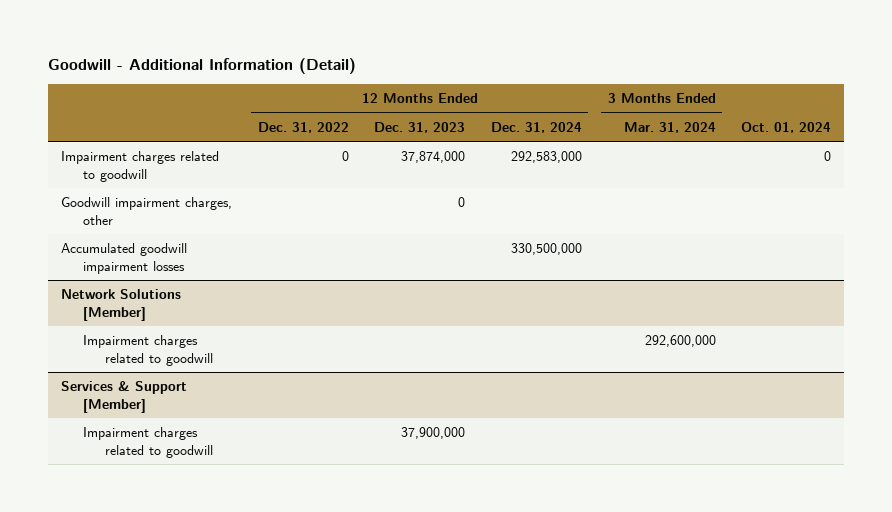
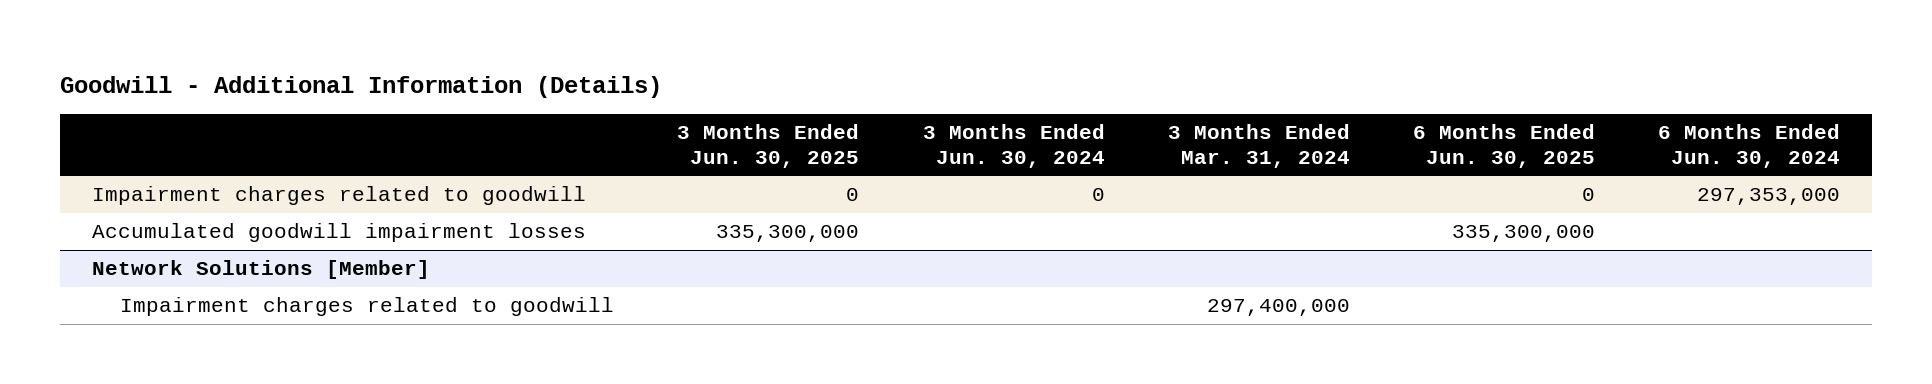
- Goodwill - Additional Information (Detail)
+ Goodwill - Additional Information (Details)
- | 12 Months Ended Dec. 31, 2022 | 12 Months Ended Dec. 31, 2023 | 12 Months Ended Dec. 31, 2024 | 3 Months Ended Mar. 31, 2024 | Oct. 01, 2024
+ | 3 Months Ended Jun. 30, 2025 | 3 Months Ended Jun. 30, 2024 | 3 Months Ended Mar. 31, 2024 | 6 Months Ended Jun. 30, 2025 | 6 Months Ended Jun. 30, 2024
- Goodwill impairment charges, other | | 0 | | |
@ Network Solutions [Member]
- Impairment charges related to goodwill | | | | 292,600,000 |
- Services & Support [Member]
- Impairment charges related to goodwill | | 37,900,000 | | |
@ Network Solutions [Member]
+ Impairment charges related to goodwill | | | 297,400,000 | |

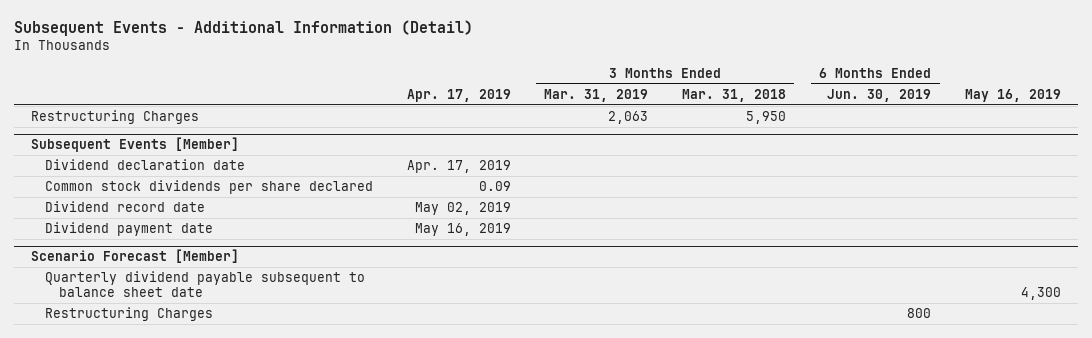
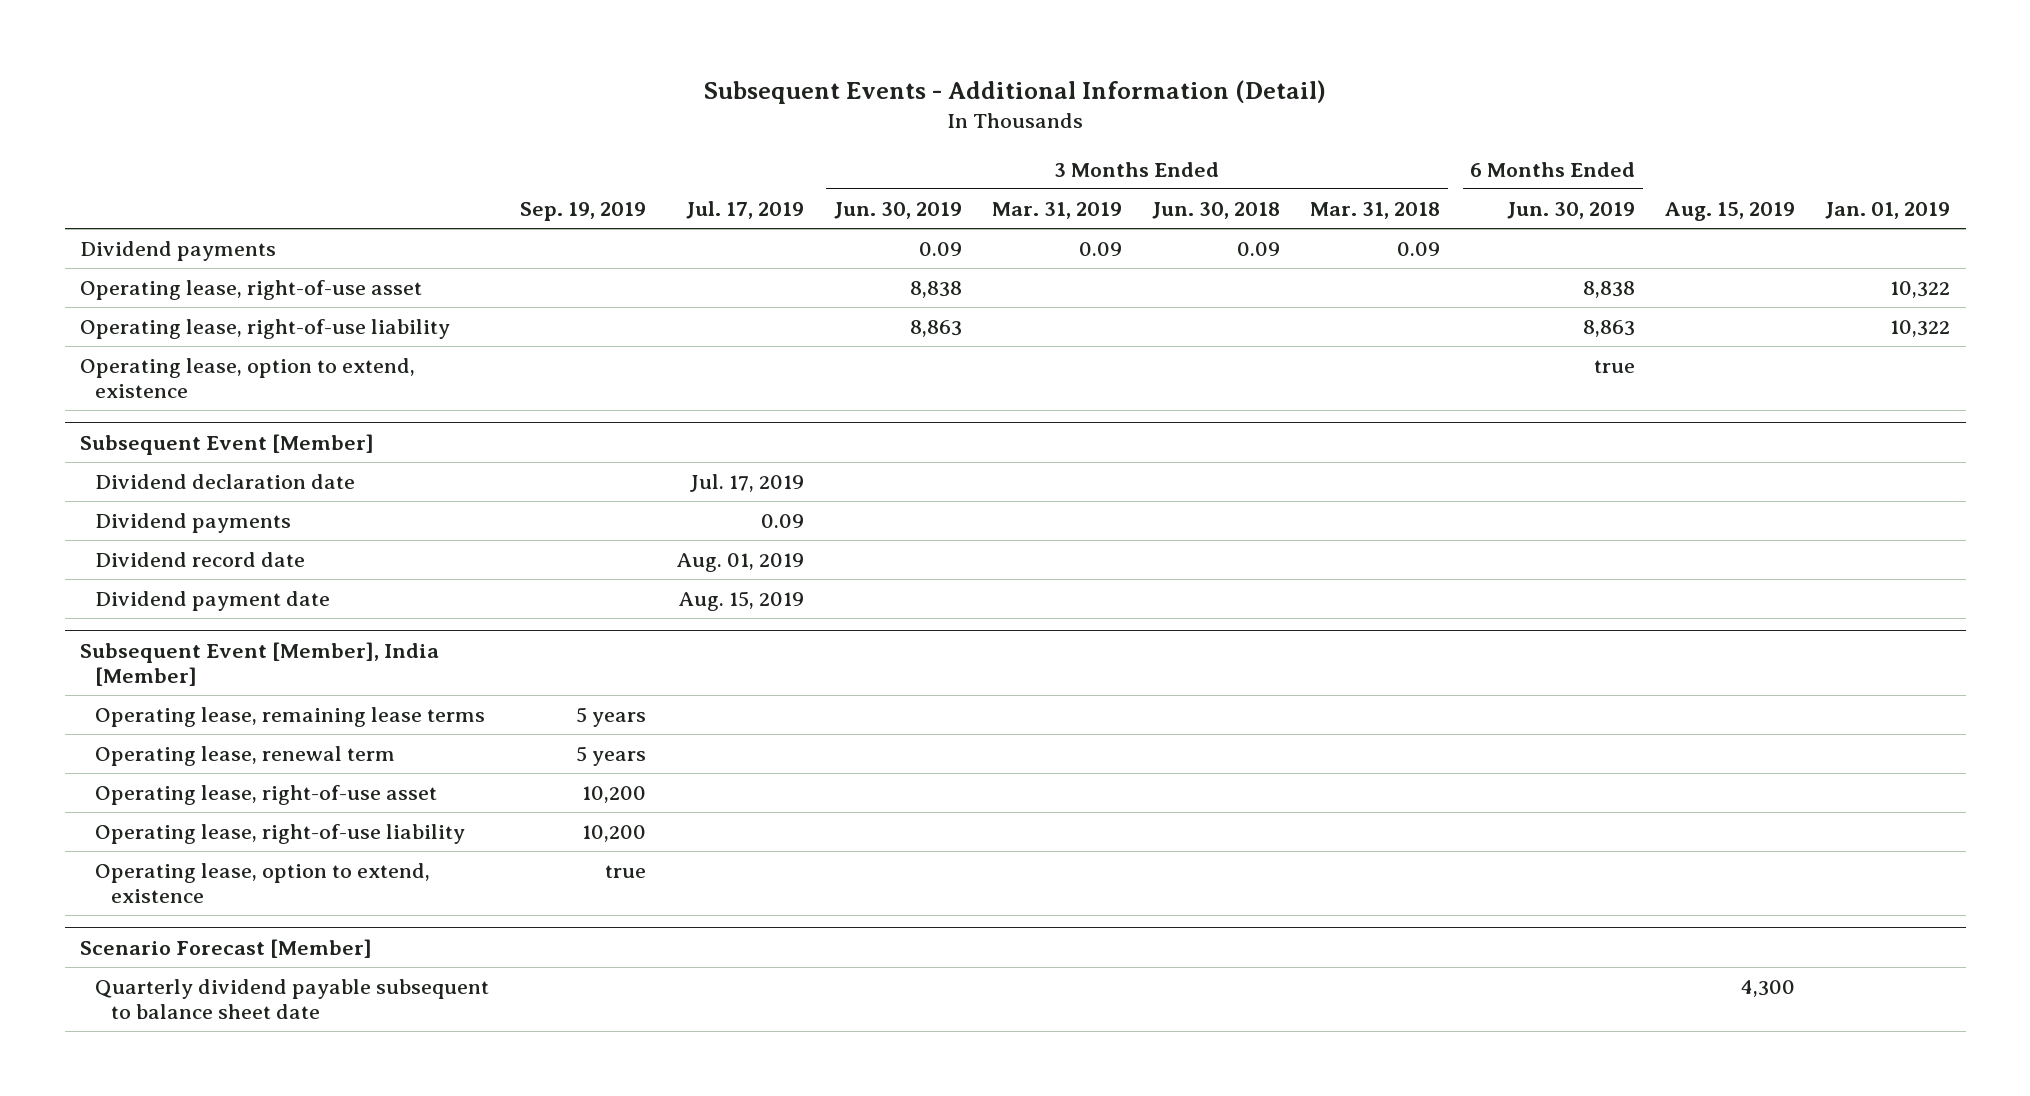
- | Apr. 17, 2019 | 3 Months Ended Mar. 31, 2019 | 3 Months Ended Mar. 31, 2018 | 6 Months Ended Jun. 30, 2019 | May 16, 2019
+ | Sep. 19, 2019 | Jul. 17, 2019 | 3 Months Ended Jun. 30, 2019 | 3 Months Ended Mar. 31, 2019 | 3 Months Ended Jun. 30, 2018 | 3 Months Ended Mar. 31, 2018 | 6 Months Ended Jun. 30, 2019 | Aug. 15, 2019 | Jan. 01, 2019
- Restructuring Charges | | 2,063 | 5,950 | |
- Subsequent Events [Member]
+ Dividend payments | | | 0.09 | 0.09 | 0.09 | 0.09 | | |
+ Operating lease, right-of-use asset | | | 8,838 | | | | 8,838 | | 10,322
+ Operating lease, right-of-use liability | | | 8,863 | | | | 8,863 | | 10,322
+ Operating lease, option to extend, existence | | | | | | | true | |
+ Subsequent Event [Member]
- Common stock dividends per share declared | 0.09 | | | |
+ Dividend payments | | 0.09 | | | | | | |
+ Subsequent Event [Member], India [Member]
+ Operating lease, remaining lease terms | 5 years | | | | | | | |
+ Operating lease, renewal term | 5 years | | | | | | | |
+ Operating lease, right-of-use asset | 10,200 | | | | | | | |
+ Operating lease, right-of-use liability | 10,200 | | | | | | | |
+ Operating lease, option to extend, existence | true | | | | | | | |
@ Scenario Forecast [Member]
- Restructuring Charges | | | | 800 |

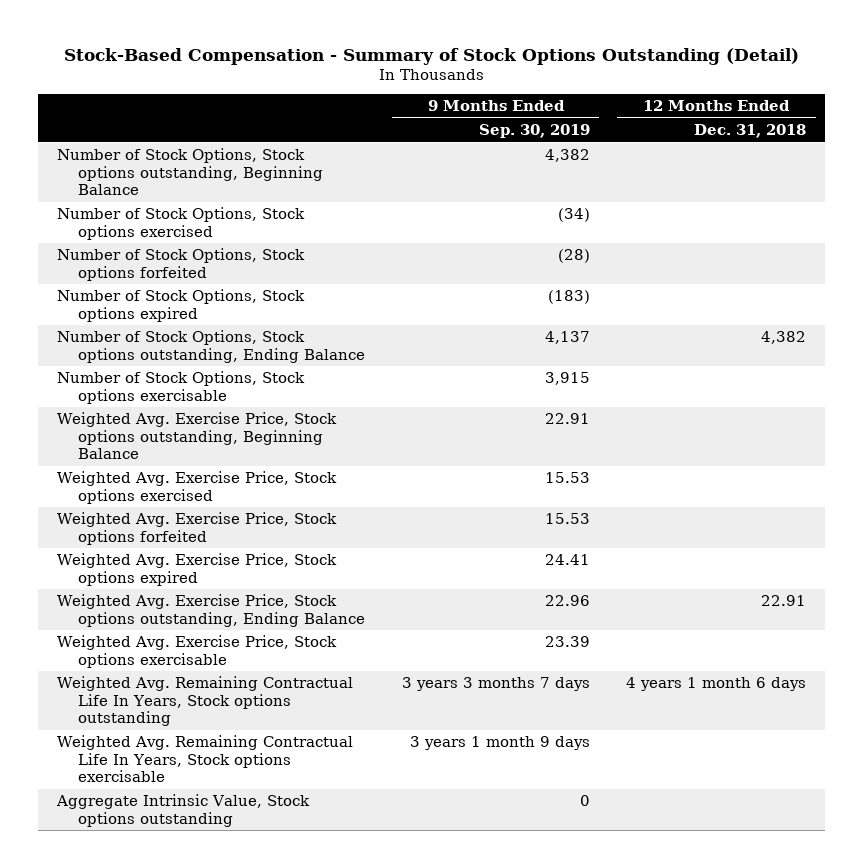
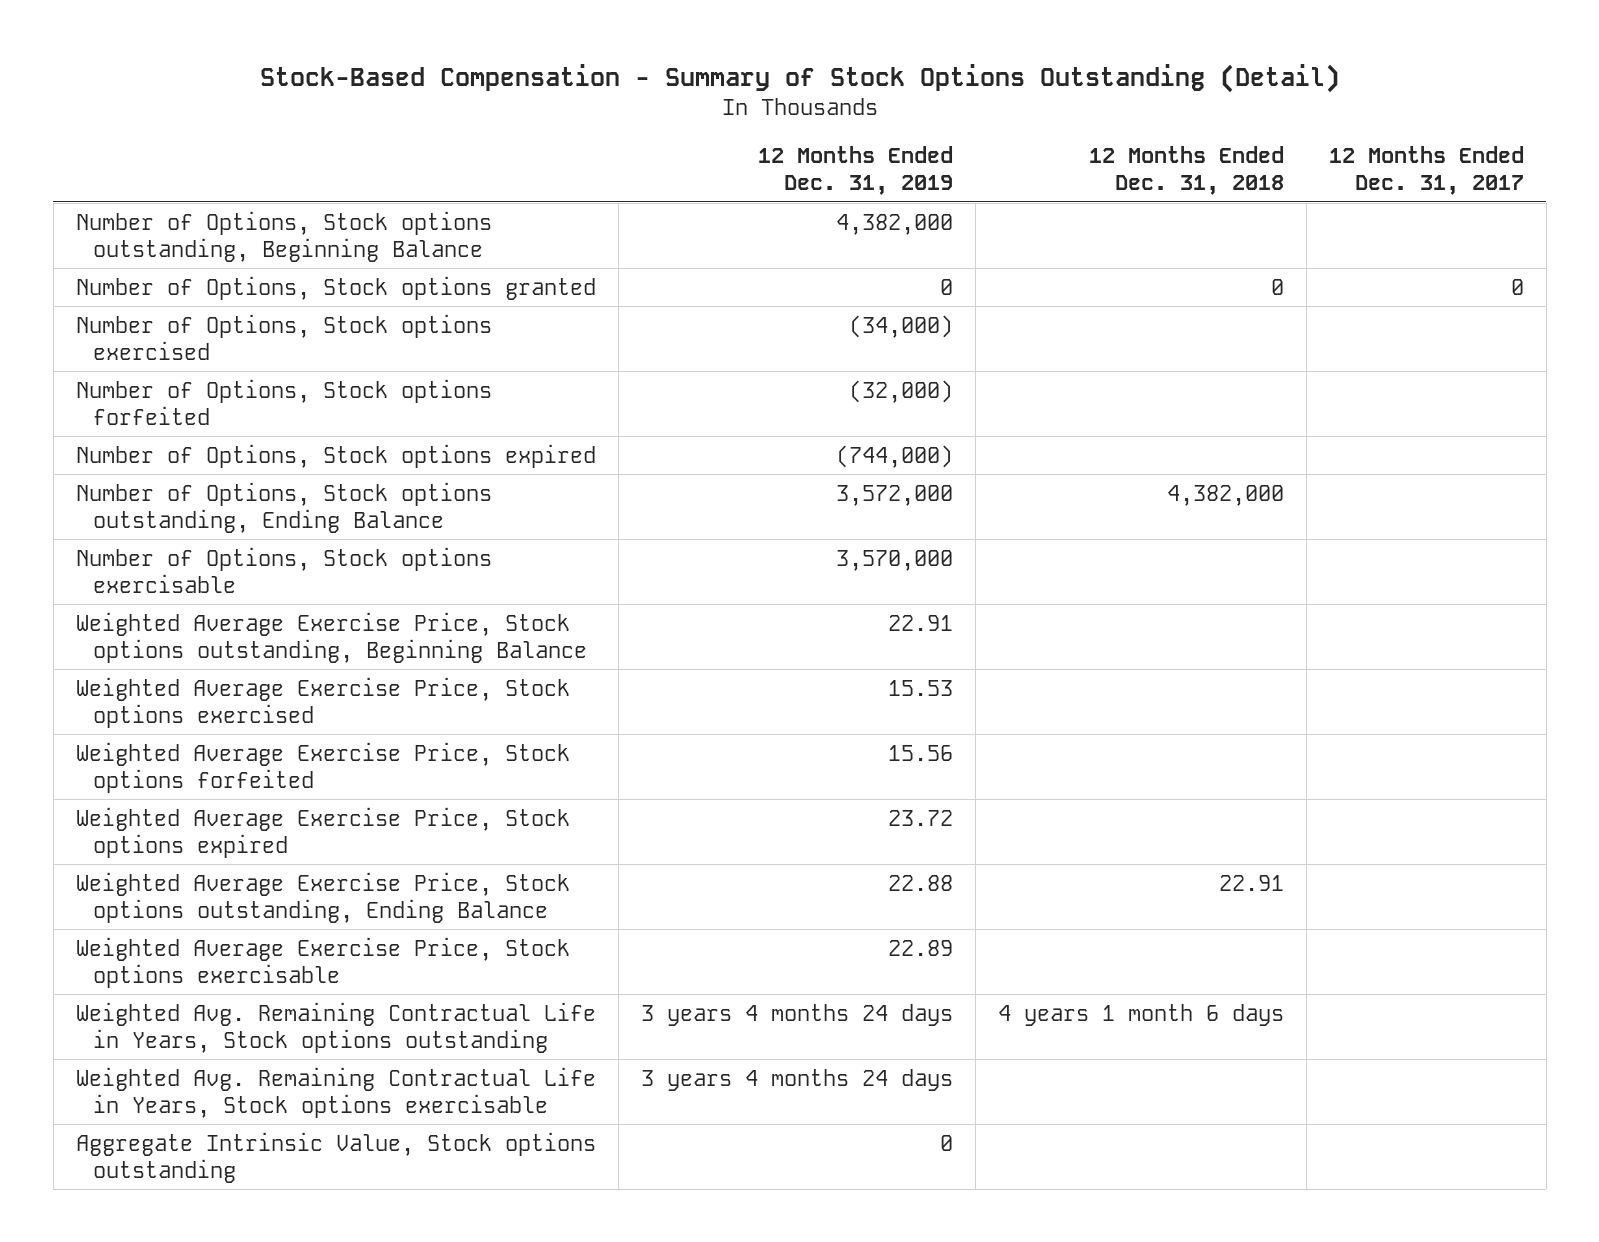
- | 9 Months Ended Sep. 30, 2019 | 12 Months Ended Dec. 31, 2018
+ | 12 Months Ended Dec. 31, 2019 | 12 Months Ended Dec. 31, 2018 | 12 Months Ended Dec. 31, 2017
- Number of Stock Options, Stock options outstanding, Beginning Balance | 4,382 |
- Number of Stock Options, Stock options exercised | (34) |
- Number of Stock Options, Stock options forfeited | (28) |
- Number of Stock Options, Stock options expired | (183) |
- Number of Stock Options, Stock options outstanding, Ending Balance | 4,137 | 4,382
- Number of Stock Options, Stock options exercisable | 3,915 |
- Weighted Avg. Exercise Price, Stock options outstanding, Beginning Balance | 22.91 |
- Weighted Avg. Exercise Price, Stock options exercised | 15.53 |
- Weighted Avg. Exercise Price, Stock options forfeited | 15.53 |
- Weighted Avg. Exercise Price, Stock options expired | 24.41 |
- Weighted Avg. Exercise Price, Stock options outstanding, Ending Balance | 22.96 | 22.91
- Weighted Avg. Exercise Price, Stock options exercisable | 23.39 |
- Weighted Avg. Remaining Contractual Life In Years, Stock options outstanding | 3 years 3 months 7 days | 4 years 1 month 6 days
- Weighted Avg. Remaining Contractual Life In Years, Stock options exercisable | 3 years 1 month 9 days |
+ Number of Options, Stock options outstanding, Beginning Balance | 4,382,000 | |
+ Number of Options, Stock options granted | 0 | 0 | 0
+ Number of Options, Stock options exercised | (34,000) | |
+ Number of Options, Stock options forfeited | (32,000) | |
+ Number of Options, Stock options expired | (744,000) | |
+ Number of Options, Stock options outstanding, Ending Balance | 3,572,000 | 4,382,000 |
+ Number of Options, Stock options exercisable | 3,570,000 | |
+ Weighted Average Exercise Price, Stock options outstanding, Beginning Balance | 22.91 | |
+ Weighted Average Exercise Price, Stock options exercised | 15.53 | |
+ Weighted Average Exercise Price, Stock options forfeited | 15.56 | |
+ Weighted Average Exercise Price, Stock options expired | 23.72 | |
+ Weighted Average Exercise Price, Stock options outstanding, Ending Balance | 22.88 | 22.91 |
+ Weighted Average Exercise Price, Stock options exercisable | 22.89 | |
+ Weighted Avg. Remaining Contractual Life in Years, Stock options outstanding | 3 years 4 months 24 days | 4 years 1 month 6 days |
+ Weighted Avg. Remaining Contractual Life in Years, Stock options exercisable | 3 years 4 months 24 days | |

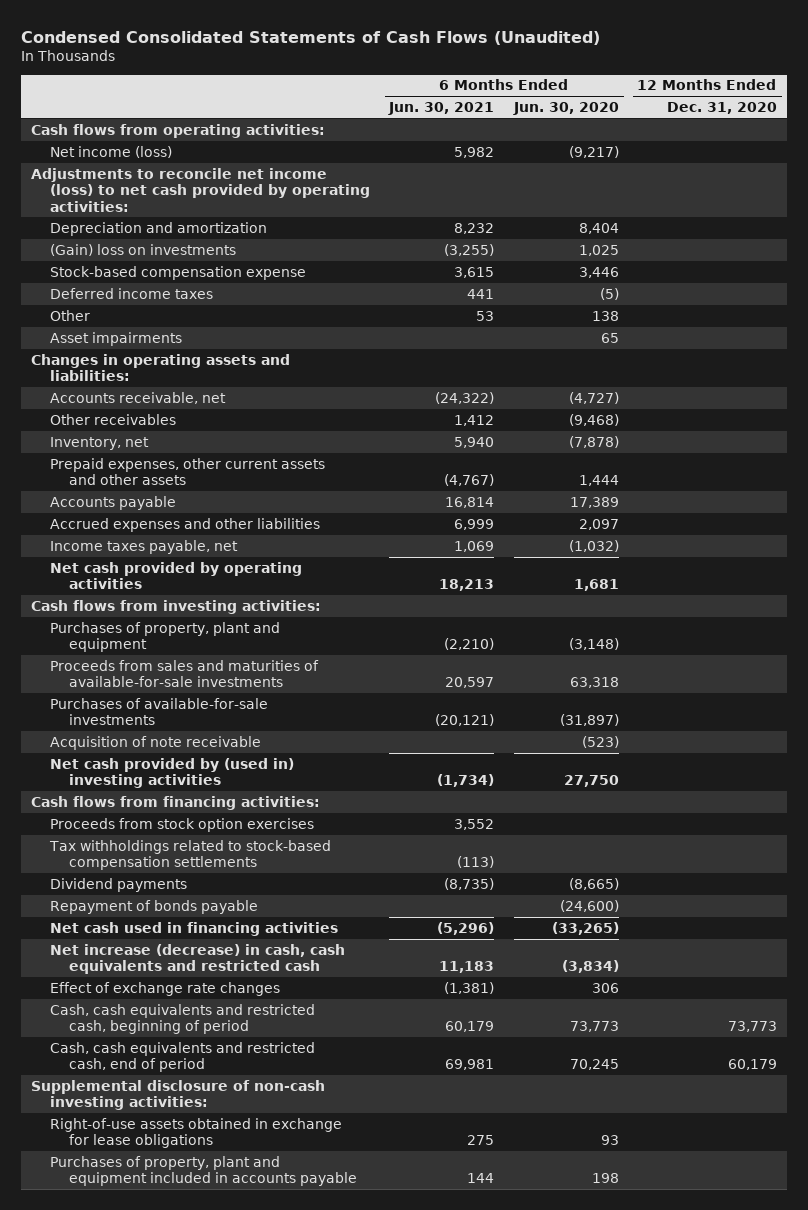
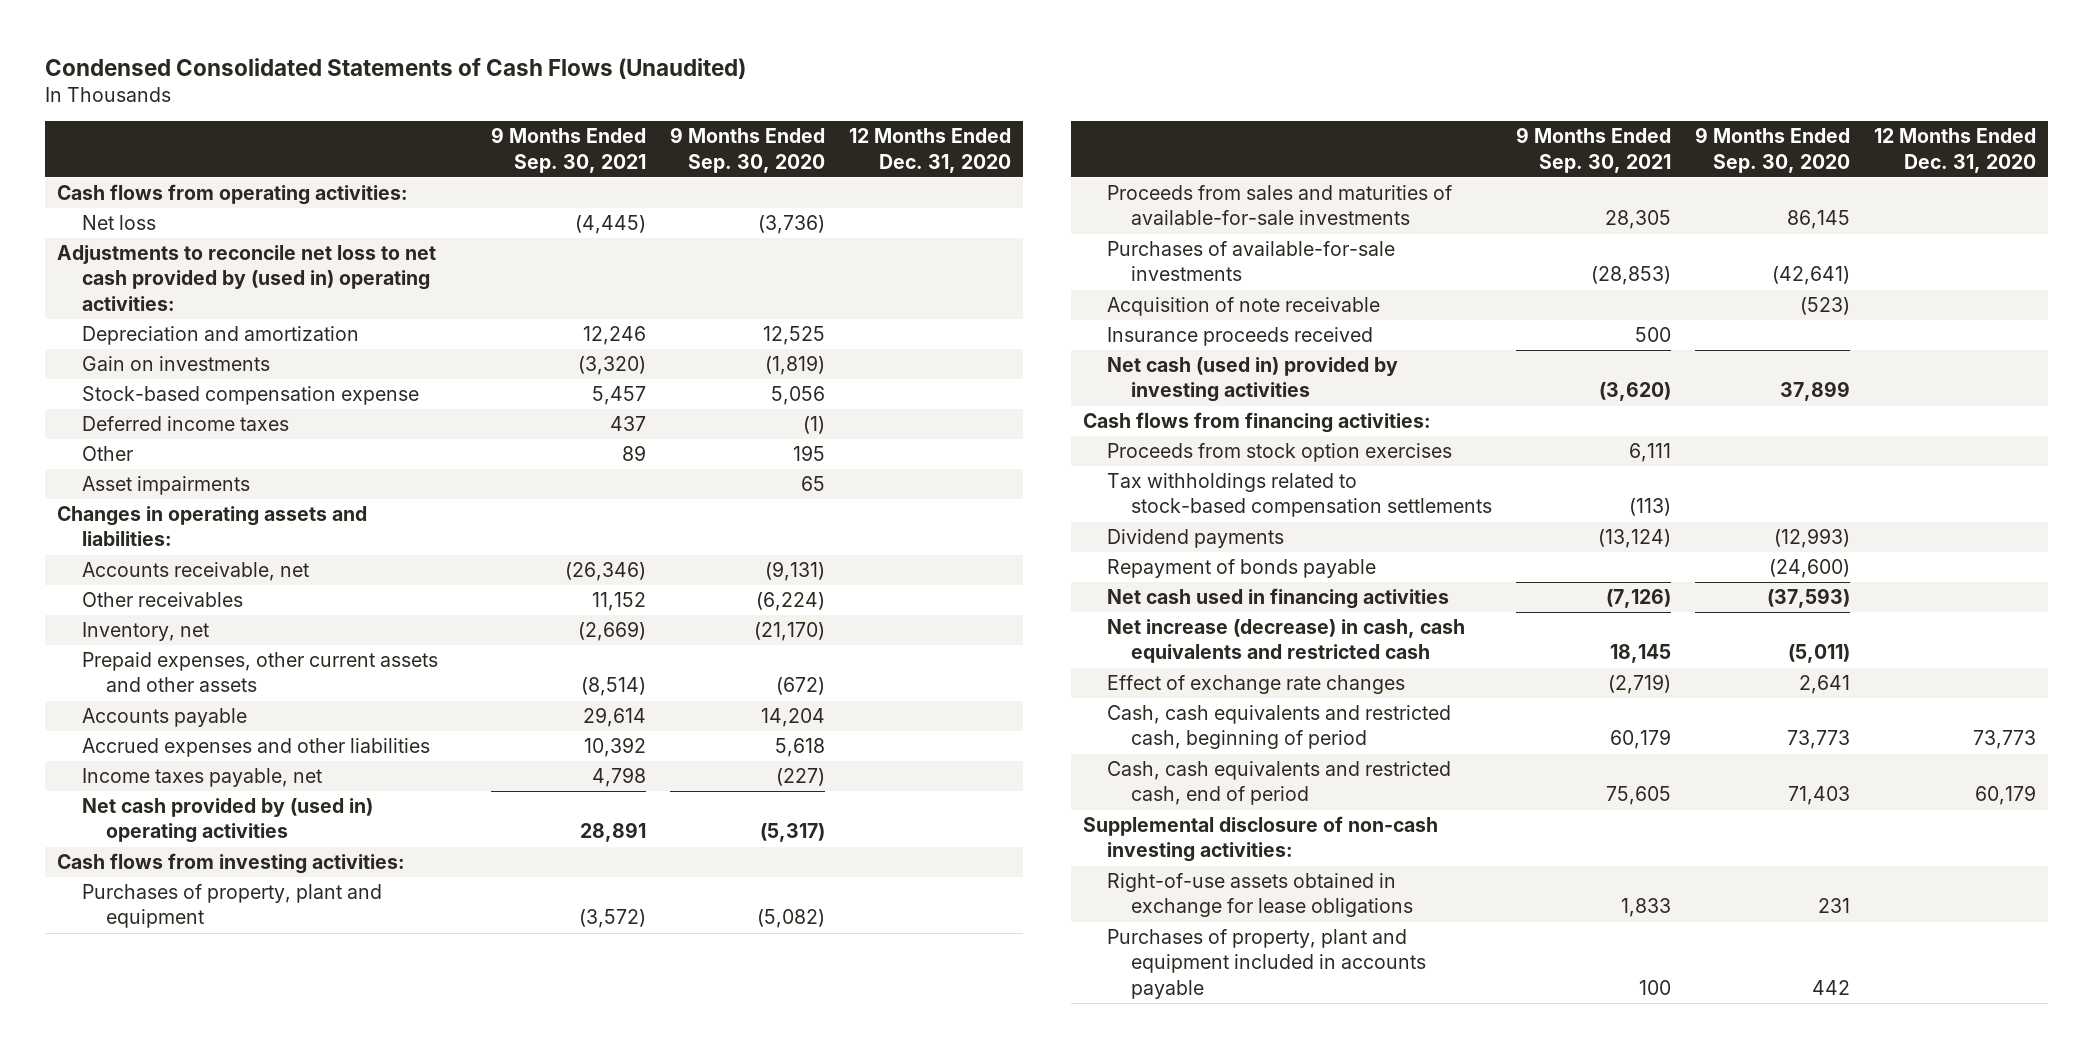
- | 6 Months Ended Jun. 30, 2021 | 6 Months Ended Jun. 30, 2020 | 12 Months Ended Dec. 31, 2020
+ | 9 Months Ended Sep. 30, 2021 | 9 Months Ended Sep. 30, 2020 | 12 Months Ended Dec. 31, 2020
- Net income (loss) | 5,982 | (9,217) |
- Adjustments to reconcile net income (loss) to net cash provided by operating activities:
+ Net loss | (4,445) | (3,736) |
+ Adjustments to reconcile net loss to net cash provided by (used in) operating activities:
- (Gain) loss on investments | (3,255) | 1,025 |
+ Gain on investments | (3,320) | (1,819) |
- Net cash provided by operating activities | 18,213 | 1,681 |
+ Net cash provided by (used in) operating activities | 28,891 | (5,317) |
- Net cash provided by (used in) investing activities | (1,734) | 27,750 |
+ Insurance proceeds received | 500 | |
+ Net cash (used in) provided by investing activities | (3,620) | 37,899 |

